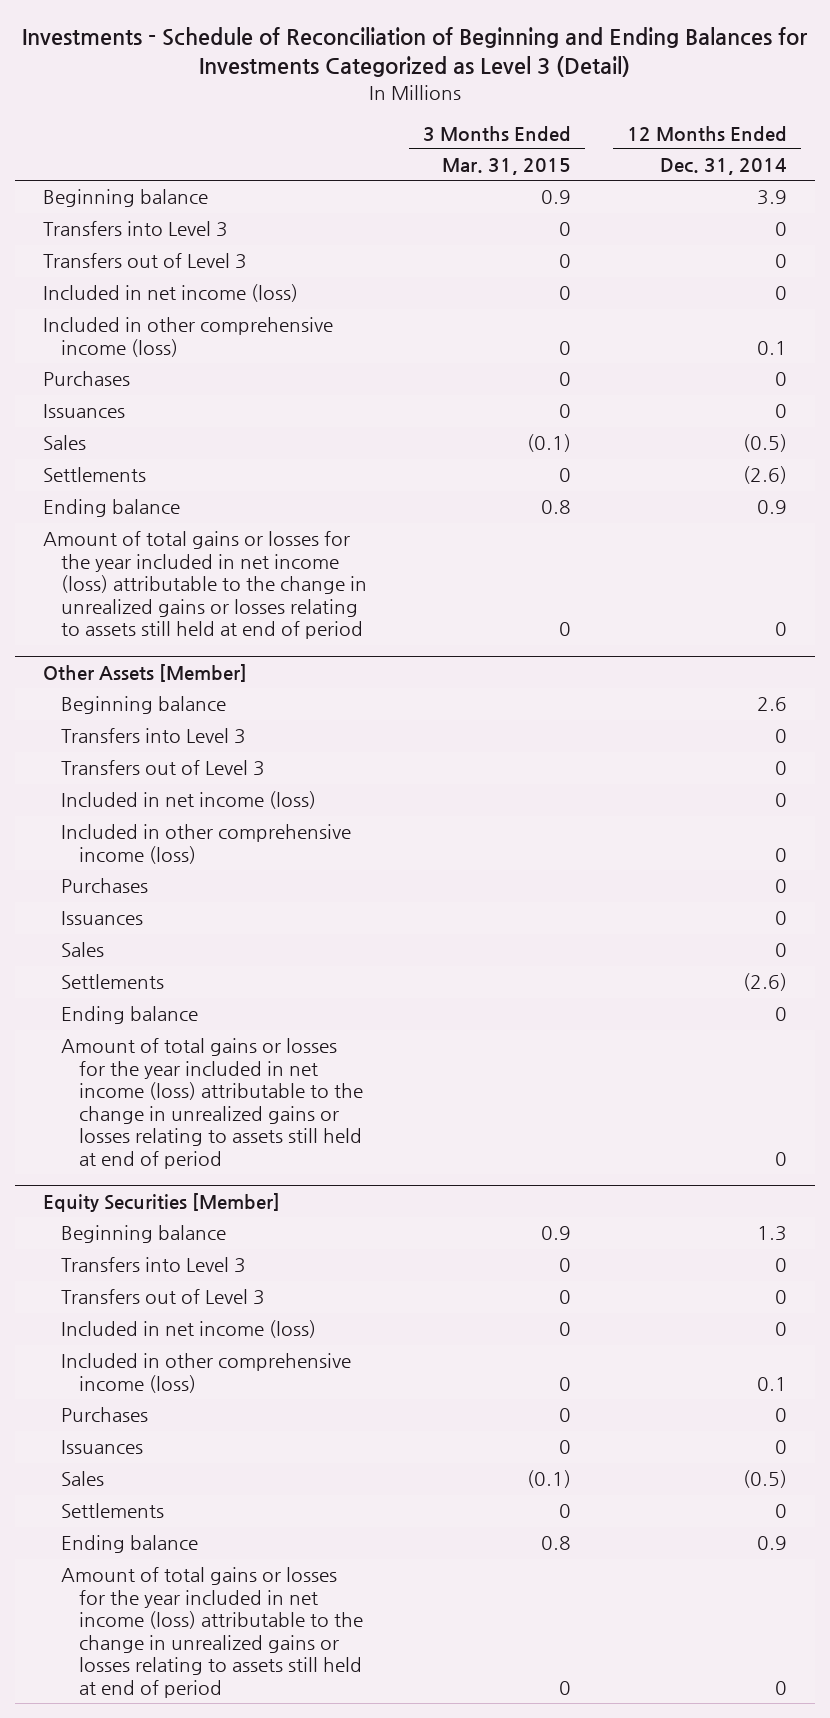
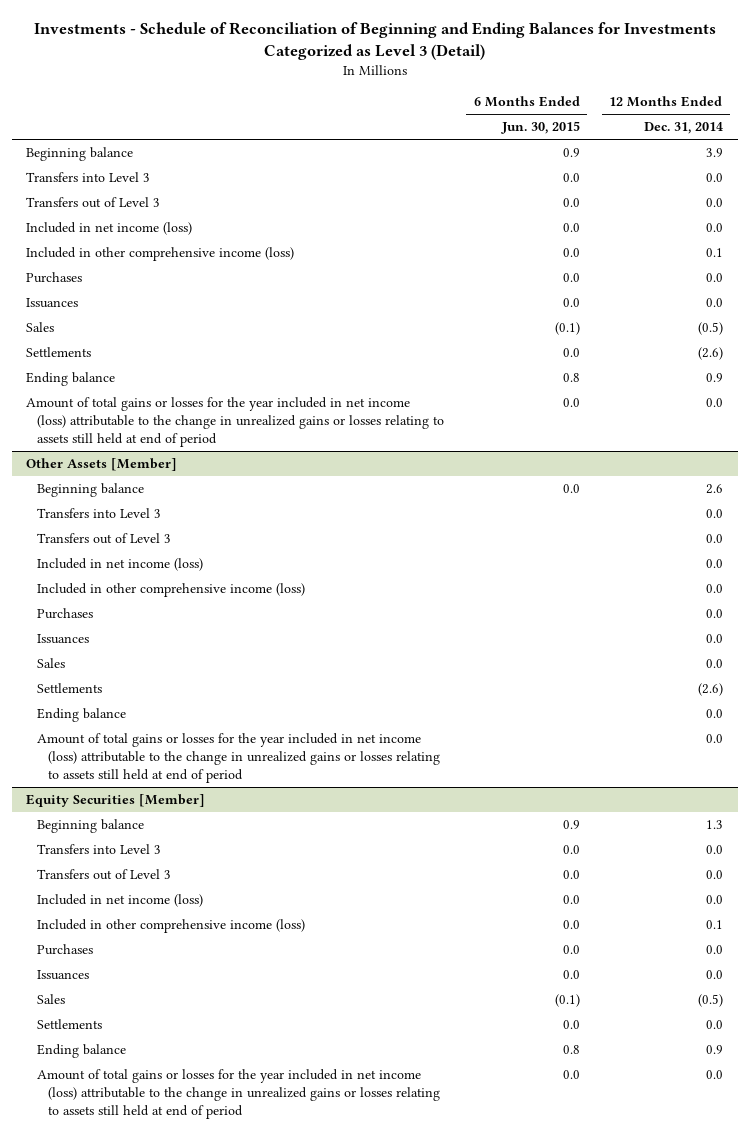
- | 3 Months Ended Mar. 31, 2015 | 12 Months Ended Dec. 31, 2014
+ | 6 Months Ended Jun. 30, 2015 | 12 Months Ended Dec. 31, 2014
- Transfers into Level 3 | 0 | 0
- Transfers out of Level 3 | 0 | 0
- Included in net income (loss) | 0 | 0
+ Transfers into Level 3 | 0.0 | 0.0
+ Transfers out of Level 3 | 0.0 | 0.0
+ Included in net income (loss) | 0.0 | 0.0
- Purchases | 0 | 0
- Issuances | 0 | 0
+ Purchases | 0.0 | 0.0
+ Issuances | 0.0 | 0.0
- Amount of total gains or losses for the year included in net income (loss) attributable to the change in unrealized gains or losses relating to assets still held at end of period | 0 | 0
+ Amount of total gains or losses for the year included in net income (loss) attributable to the change in unrealized gains or losses relating to assets still held at end of period | 0.0 | 0.0
@ Other Assets [Member]
- Transfers into Level 3 | | 0
- Transfers out of Level 3 | | 0
- Included in net income (loss) | | 0
- Included in other comprehensive income (loss) | | 0
- Purchases | | 0
- Issuances | | 0
- Sales | | 0
+ Transfers into Level 3 | | 0.0
+ Transfers out of Level 3 | | 0.0
+ Included in net income (loss) | | 0.0
+ Included in other comprehensive income (loss) | | 0.0
+ Purchases | | 0.0
+ Issuances | | 0.0
+ Sales | | 0.0
- Ending balance | | 0
- Amount of total gains or losses for the year included in net income (loss) attributable to the change in unrealized gains or losses relating to assets still held at end of period | | 0
+ Ending balance | | 0.0
+ Amount of total gains or losses for the year included in net income (loss) attributable to the change in unrealized gains or losses relating to assets still held at end of period | | 0.0
@ Equity Securities [Member]
- Transfers into Level 3 | 0 | 0
- Transfers out of Level 3 | 0 | 0
- Included in net income (loss) | 0 | 0
+ Transfers into Level 3 | 0.0 | 0.0
+ Transfers out of Level 3 | 0.0 | 0.0
+ Included in net income (loss) | 0.0 | 0.0
- Purchases | 0 | 0
- Issuances | 0 | 0
+ Purchases | 0.0 | 0.0
+ Issuances | 0.0 | 0.0
- Settlements | 0 | 0
+ Settlements | 0.0 | 0.0
- Amount of total gains or losses for the year included in net income (loss) attributable to the change in unrealized gains or losses relating to assets still held at end of period | 0 | 0
+ Amount of total gains or losses for the year included in net income (loss) attributable to the change in unrealized gains or losses relating to assets still held at end of period | 0.0 | 0.0

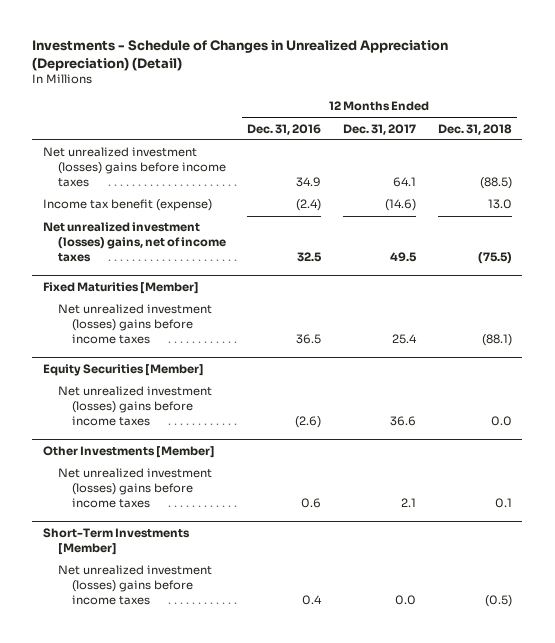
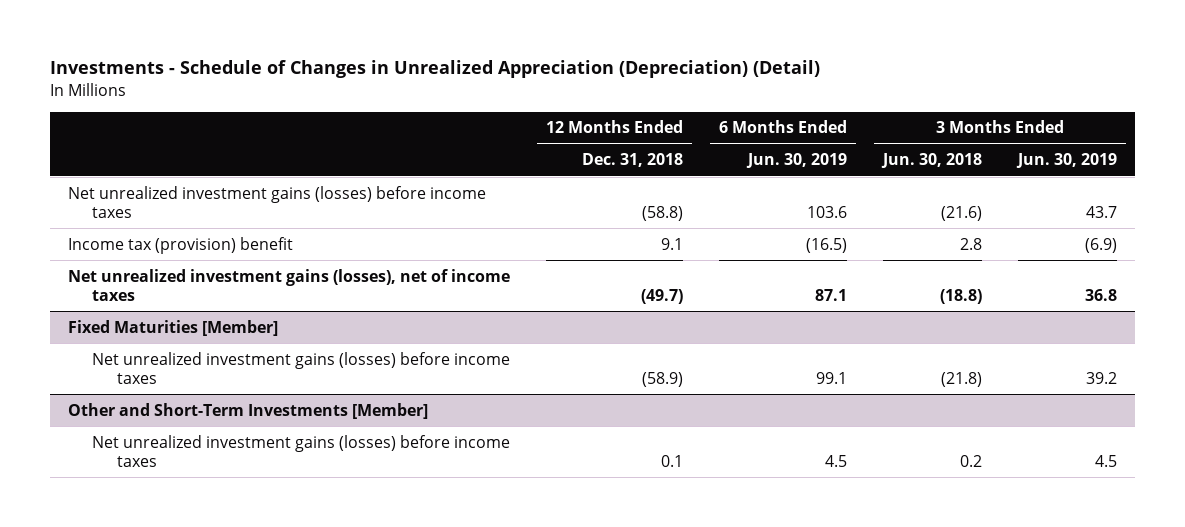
- | 12 Months Ended Dec. 31, 2016 | 12 Months Ended Dec. 31, 2017 | 12 Months Ended Dec. 31, 2018
+ | 12 Months Ended Dec. 31, 2018 | 6 Months Ended Jun. 30, 2019 | 3 Months Ended Jun. 30, 2018 | 3 Months Ended Jun. 30, 2019
- Net unrealized investment (losses) gains before income taxes | 34.9 | 64.1 | (88.5)
- Income tax benefit (expense) | (2.4) | (14.6) | 13.0
- Net unrealized investment (losses) gains, net of income taxes | 32.5 | 49.5 | (75.5)
+ Net unrealized investment gains (losses) before income taxes | (58.8) | 103.6 | (21.6) | 43.7
+ Income tax (provision) benefit | 9.1 | (16.5) | 2.8 | (6.9)
+ Net unrealized investment gains (losses), net of income taxes | (49.7) | 87.1 | (18.8) | 36.8
@ Fixed Maturities [Member]
- Net unrealized investment (losses) gains before income taxes | 36.5 | 25.4 | (88.1)
- Equity Securities [Member]
- Net unrealized investment (losses) gains before income taxes | (2.6) | 36.6 | 0.0
- Other Investments [Member]
- Net unrealized investment (losses) gains before income taxes | 0.6 | 2.1 | 0.1
- Short-Term Investments [Member]
- Net unrealized investment (losses) gains before income taxes | 0.4 | 0.0 | (0.5)
@ Fixed Maturities [Member]
+ Net unrealized investment gains (losses) before income taxes | (58.9) | 99.1 | (21.8) | 39.2
+ Other and Short-Term Investments [Member]
+ Net unrealized investment gains (losses) before income taxes | 0.1 | 4.5 | 0.2 | 4.5

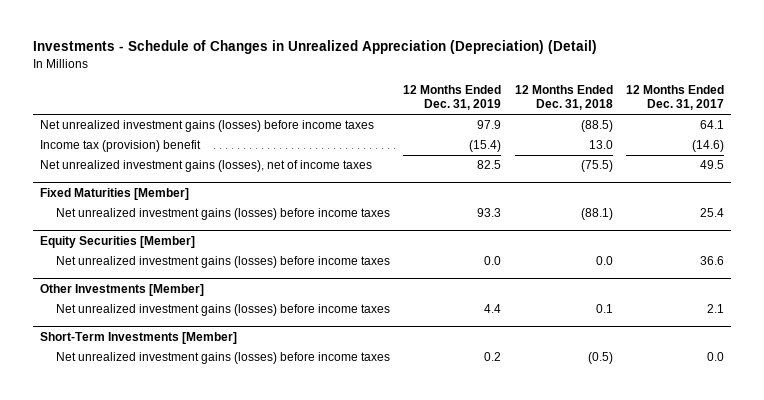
- | 12 Months Ended Dec. 31, 2018 | 6 Months Ended Jun. 30, 2019 | 3 Months Ended Jun. 30, 2018 | 3 Months Ended Jun. 30, 2019
+ | 12 Months Ended Dec. 31, 2019 | 12 Months Ended Dec. 31, 2018 | 12 Months Ended Dec. 31, 2017
- Net unrealized investment gains (losses) before income taxes | (58.8) | 103.6 | (21.6) | 43.7
- Income tax (provision) benefit | 9.1 | (16.5) | 2.8 | (6.9)
- Net unrealized investment gains (losses), net of income taxes | (49.7) | 87.1 | (18.8) | 36.8
+ Net unrealized investment gains (losses) before income taxes | 97.9 | (88.5) | 64.1
+ Income tax (provision) benefit | (15.4) | 13.0 | (14.6)
+ Net unrealized investment gains (losses), net of income taxes | 82.5 | (75.5) | 49.5
@ Fixed Maturities [Member]
- Net unrealized investment gains (losses) before income taxes | (58.9) | 99.1 | (21.8) | 39.2
- Other and Short-Term Investments [Member]
@ Fixed Maturities [Member]
+ Net unrealized investment gains (losses) before income taxes | 93.3 | (88.1) | 25.4
+ Equity Securities [Member]
+ Net unrealized investment gains (losses) before income taxes | 0.0 | 0.0 | 36.6
+ Other Investments [Member]
+ Short-Term Investments [Member]
+ Net unrealized investment gains (losses) before income taxes | 0.2 | (0.5) | 0.0

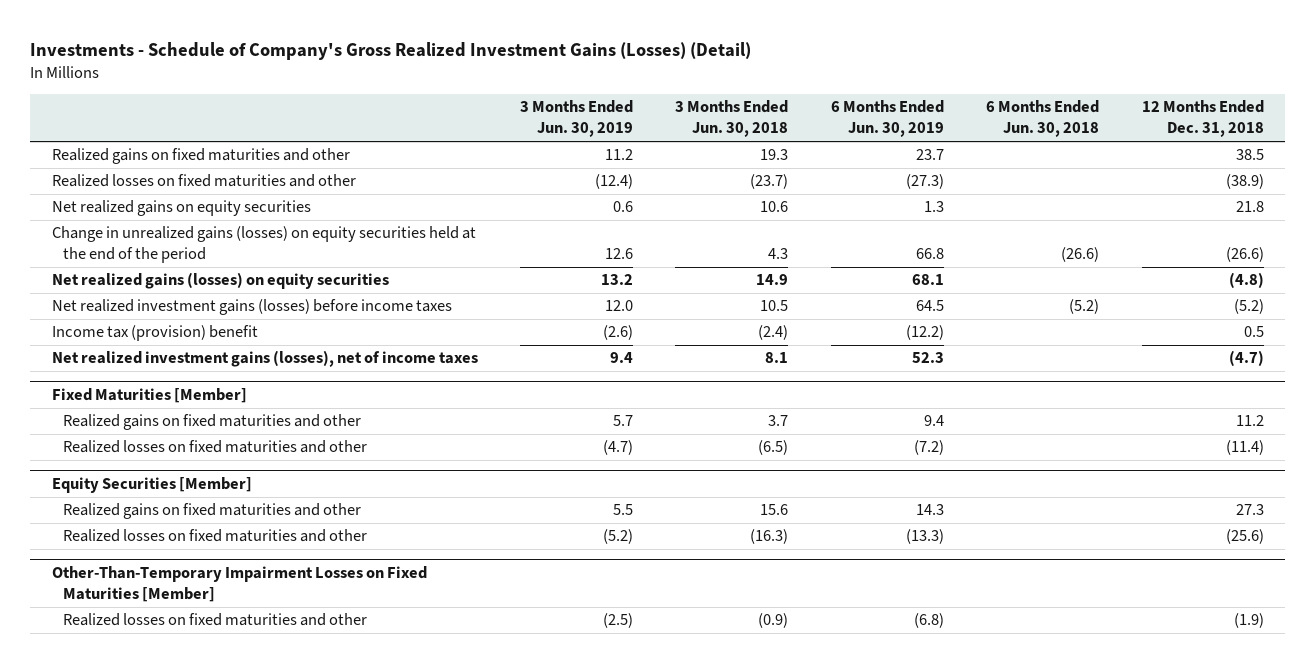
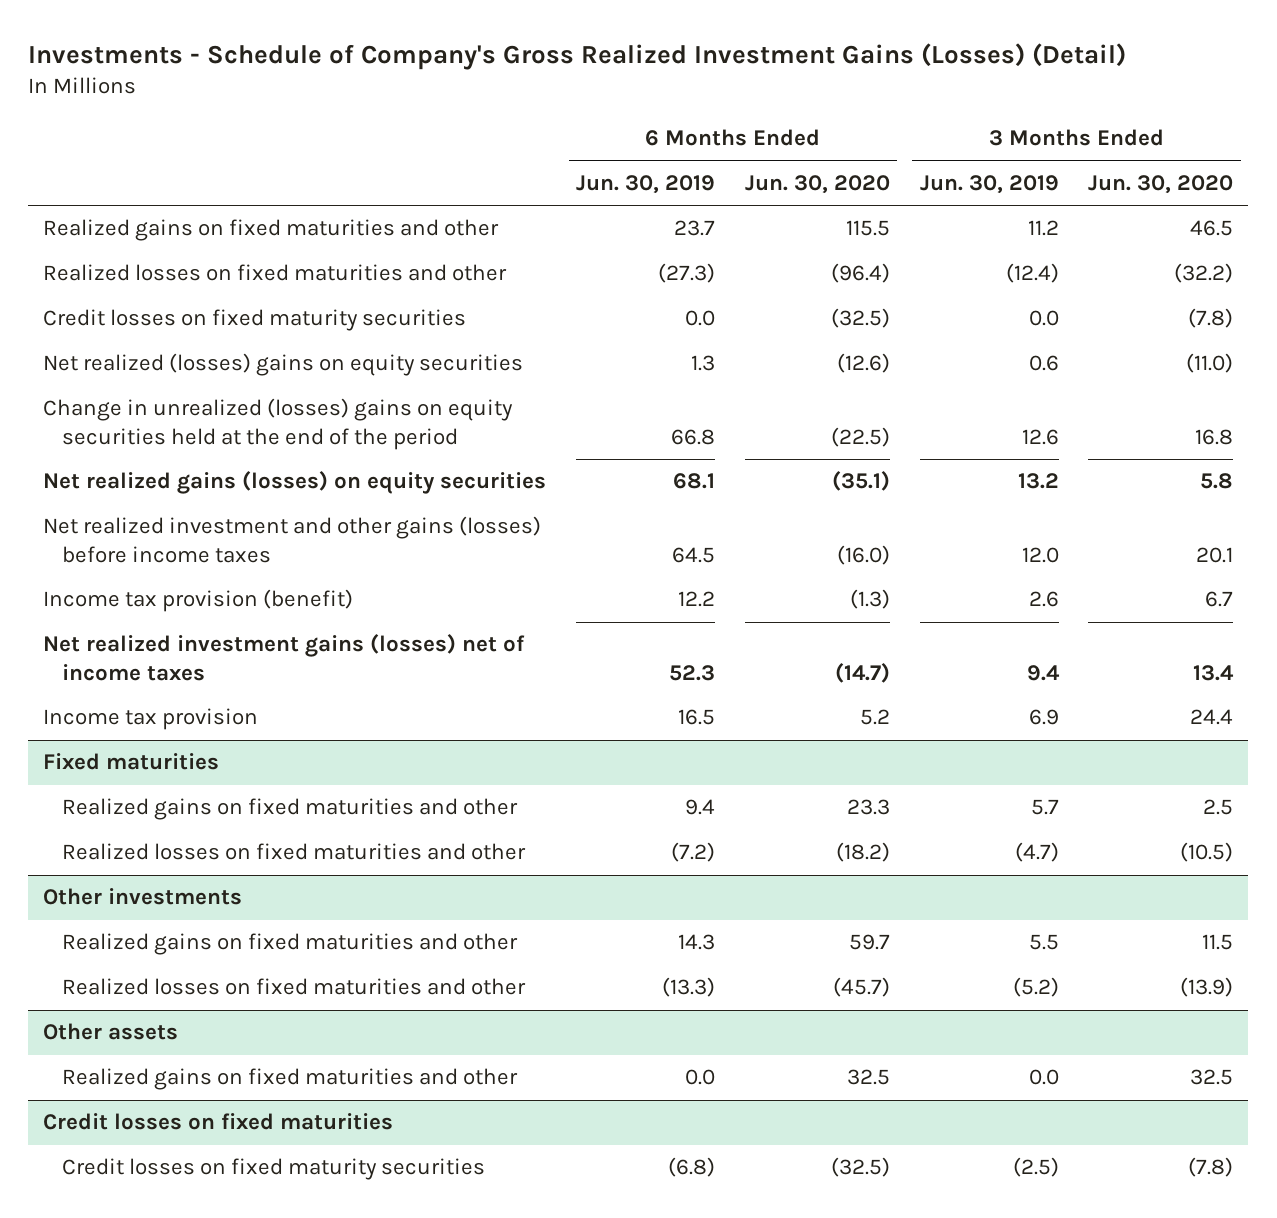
- | 3 Months Ended Jun. 30, 2019 | 3 Months Ended Jun. 30, 2018 | 6 Months Ended Jun. 30, 2019 | 6 Months Ended Jun. 30, 2018 | 12 Months Ended Dec. 31, 2018
+ | 6 Months Ended Jun. 30, 2019 | 6 Months Ended Jun. 30, 2020 | 3 Months Ended Jun. 30, 2019 | 3 Months Ended Jun. 30, 2020
- Net realized gains on equity securities | 0.6 | 10.6 | 1.3 | | 21.8
- Change in unrealized gains (losses) on equity securities held at the end of the period | 12.6 | 4.3 | 66.8 | (26.6) | (26.6)
+ Credit losses on fixed maturity securities | 0.0 | (32.5) | 0.0 | (7.8)
+ Net realized (losses) gains on equity securities | 1.3 | (12.6) | 0.6 | (11.0)
+ Change in unrealized (losses) gains on equity securities held at the end of the period | 66.8 | (22.5) | 12.6 | 16.8
- Net realized investment gains (losses) before income taxes | 12.0 | 10.5 | 64.5 | (5.2) | (5.2)
- Income tax (provision) benefit | (2.6) | (2.4) | (12.2) | | 0.5
- Net realized investment gains (losses), net of income taxes | 9.4 | 8.1 | 52.3 | | (4.7)
- Fixed Maturities [Member]
+ Net realized investment and other gains (losses) before income taxes | 64.5 | (16.0) | 12.0 | 20.1
+ Income tax provision (benefit) | 12.2 | (1.3) | 2.6 | 6.7
+ Net realized investment gains (losses) net of income taxes | 52.3 | (14.7) | 9.4 | 13.4
+ Income tax provision | 16.5 | 5.2 | 6.9 | 24.4
+ Fixed maturities
- Equity Securities [Member]
+ Other investments
- Other-Than-Temporary Impairment Losses on Fixed Maturities [Member]
- Realized losses on fixed maturities and other | (2.5) | (0.9) | (6.8) | | (1.9)
+ Other assets
+ Realized gains on fixed maturities and other | 0.0 | 32.5 | 0.0 | 32.5
+ Credit losses on fixed maturities
+ Credit losses on fixed maturity securities | (6.8) | (32.5) | (2.5) | (7.8)

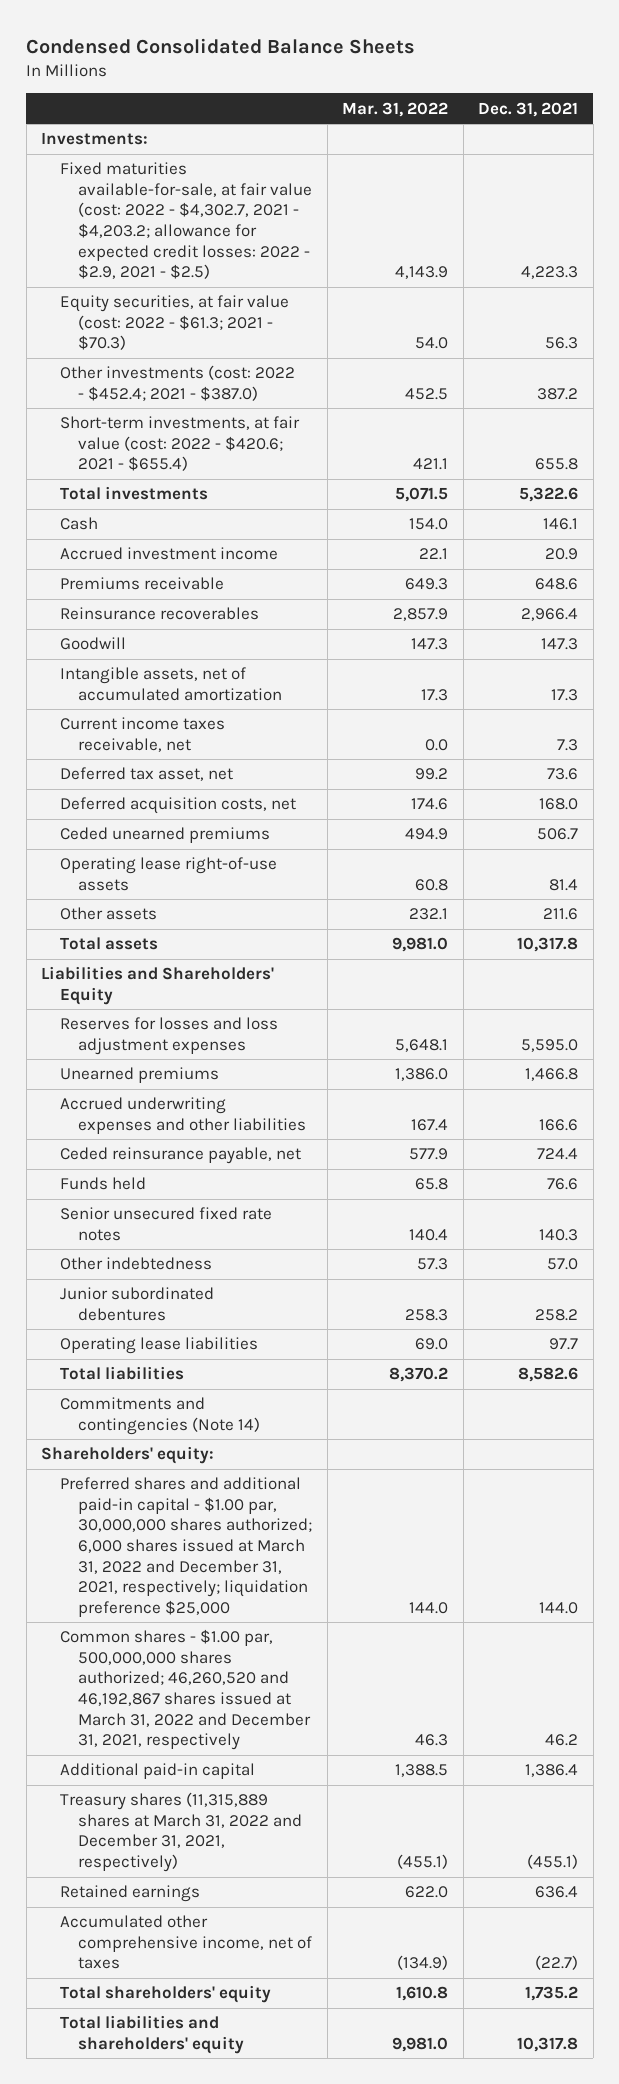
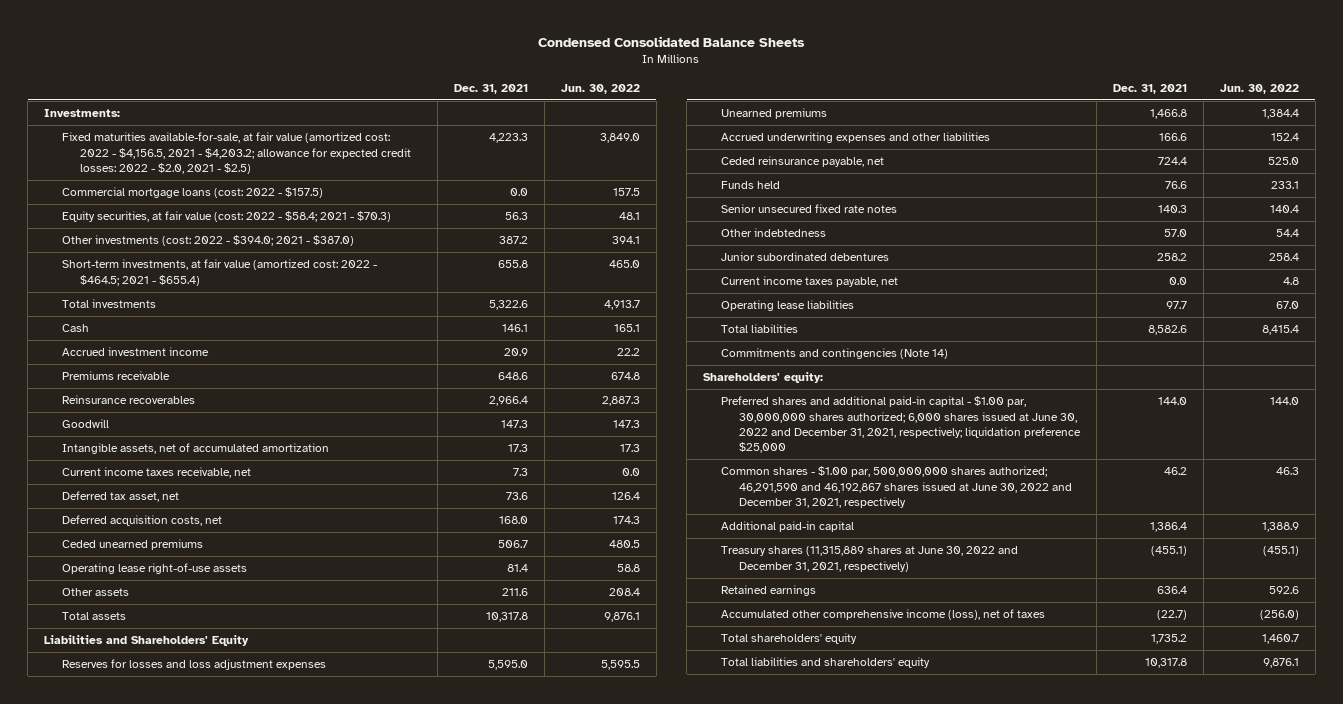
- | Mar. 31, 2022 | Dec. 31, 2021
+ | Dec. 31, 2021 | Jun. 30, 2022
- Fixed maturities available-for-sale, at fair value (cost: 2022 - $4,302.7, 2021 - $4,203.2; allowance for expected credit losses: 2022 - $2.9, 2021 - $2.5) | 4,143.9 | 4,223.3
- Equity securities, at fair value (cost: 2022 - $61.3; 2021 - $70.3) | 54.0 | 56.3
- Other investments (cost: 2022 - $452.4; 2021 - $387.0) | 452.5 | 387.2
- Short-term investments, at fair value (cost: 2022 - $420.6; 2021 - $655.4) | 421.1 | 655.8
+ Fixed maturities available-for-sale, at fair value (amortized cost: 2022 - $4,156.5, 2021 - $4,203.2; allowance for expected credit losses: 2022 - $2.0, 2021 - $2.5) | 4,223.3 | 3,849.0
+ Commercial mortgage loans (cost: 2022 - $157.5) | 0.0 | 157.5
+ Equity securities, at fair value (cost: 2022 - $58.4; 2021 - $70.3) | 56.3 | 48.1
+ Other investments (cost: 2022 - $394.0; 2021 - $387.0) | 387.2 | 394.1
+ Short-term investments, at fair value (amortized cost: 2022 - $464.5; 2021 - $655.4) | 655.8 | 465.0
+ Current income taxes payable, net | 0.0 | 4.8
- Preferred shares and additional paid-in capital - $1.00 par, 30,000,000 shares authorized; 6,000 shares issued at March 31, 2022 and December 31, 2021, respectively; liquidation preference $25,000 | 144.0 | 144.0
- Common shares - $1.00 par, 500,000,000 shares authorized; 46,260,520 and 46,192,867 shares issued at March 31, 2022 and December 31, 2021, respectively | 46.3 | 46.2
+ Preferred shares and additional paid-in capital - $1.00 par, 30,000,000 shares authorized; 6,000 shares issued at June 30, 2022 and December 31, 2021, respectively; liquidation preference $25,000 | 144.0 | 144.0
+ Common shares - $1.00 par, 500,000,000 shares authorized; 46,291,590 and 46,192,867 shares issued at June 30, 2022 and December 31, 2021, respectively | 46.2 | 46.3
- Treasury shares (11,315,889 shares at March 31, 2022 and December 31, 2021, respectively) | (455.1) | (455.1)
+ Treasury shares (11,315,889 shares at June 30, 2022 and December 31, 2021, respectively) | (455.1) | (455.1)
- Accumulated other comprehensive income, net of taxes | (134.9) | (22.7)
+ Accumulated other comprehensive income (loss), net of taxes | (22.7) | (256.0)

